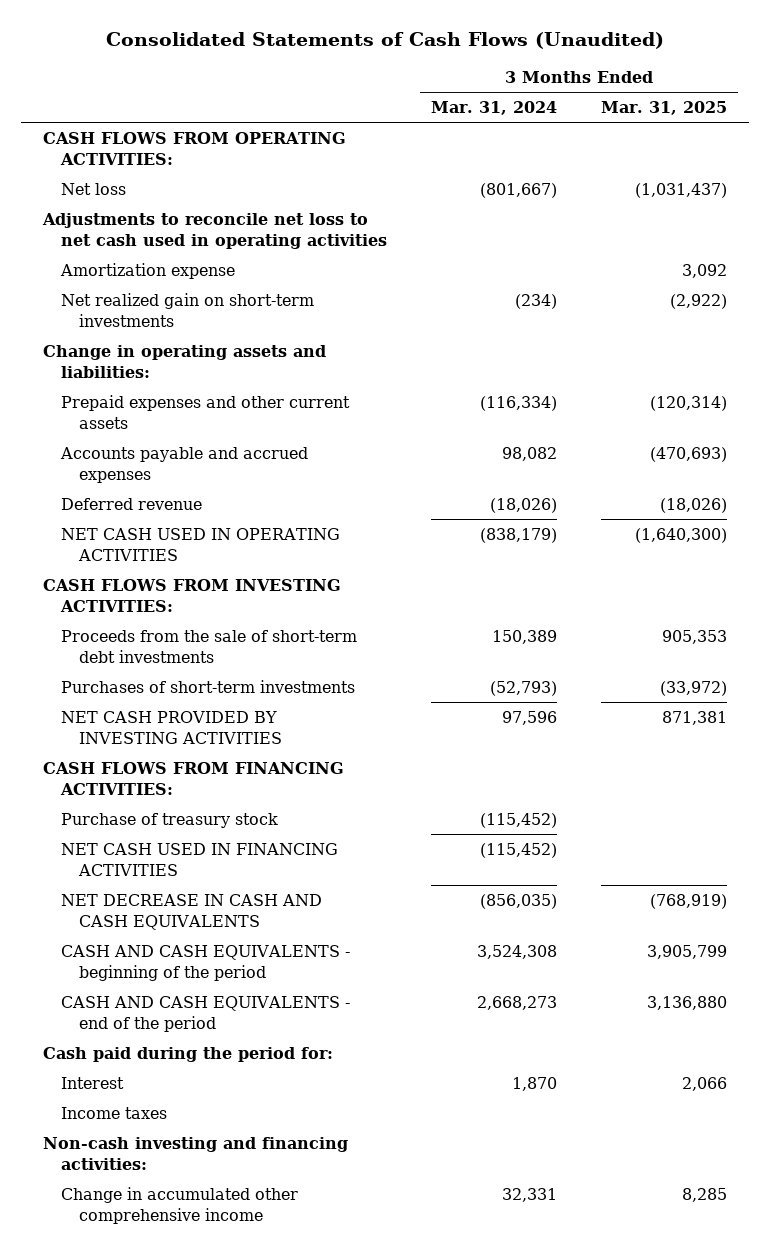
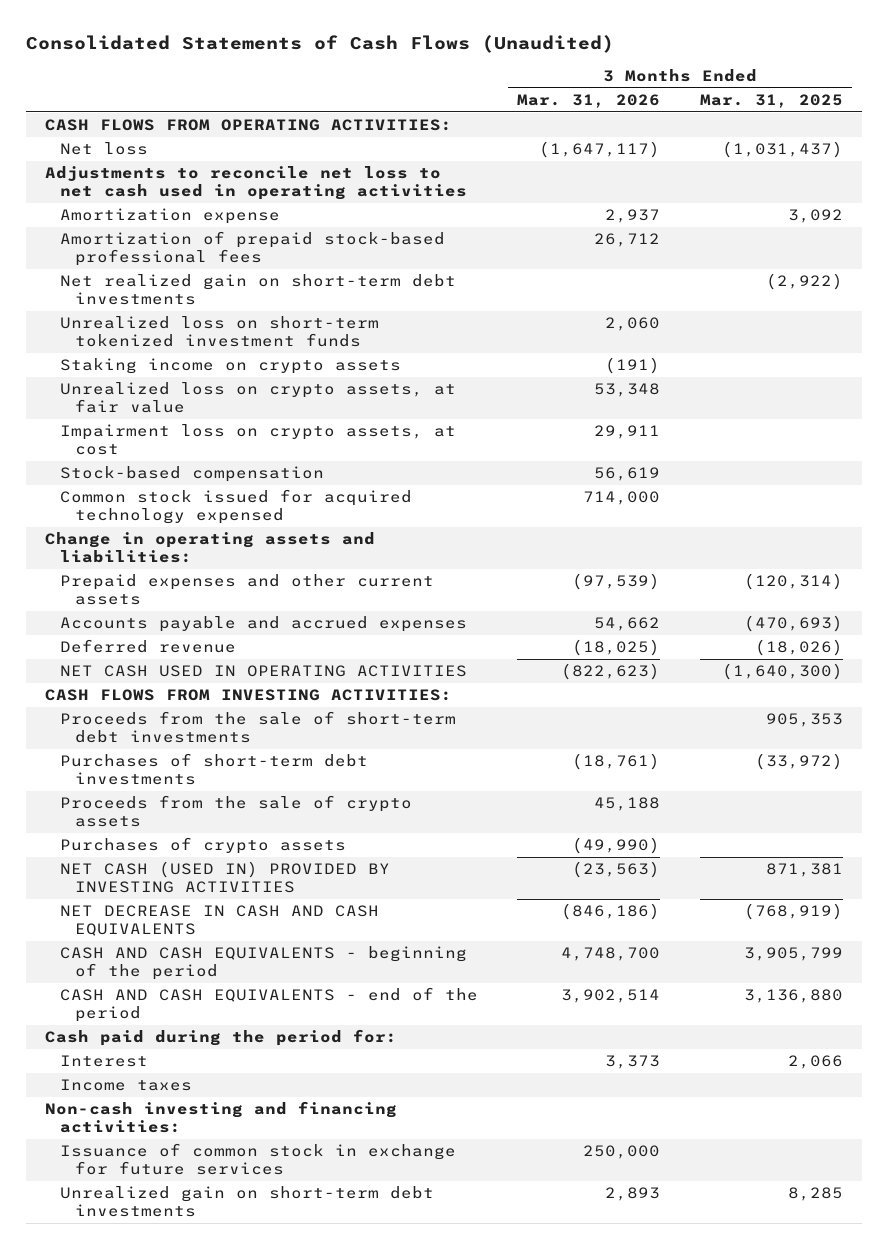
- | 3 Months Ended Mar. 31, 2024 | 3 Months Ended Mar. 31, 2025
+ | 3 Months Ended Mar. 31, 2026 | 3 Months Ended Mar. 31, 2025
- Net realized gain on short-term investments | (234) | (2,922)
+ Amortization of prepaid stock-based professional fees | 26,712 |
+ Net realized gain on short-term debt investments | | (2,922)
+ Unrealized loss on short-term tokenized investment funds | 2,060 |
+ Staking income on crypto assets | (191) |
+ Unrealized loss on crypto assets, at fair value | 53,348 |
+ Impairment loss on crypto assets, at cost | 29,911 |
+ Stock-based compensation | 56,619 |
+ Common stock issued for acquired technology expensed | 714,000 |
- Purchases of short-term investments | (52,793) | (33,972)
- NET CASH PROVIDED BY INVESTING ACTIVITIES | 97,596 | 871,381
- CASH FLOWS FROM FINANCING ACTIVITIES:
- Purchase of treasury stock | (115,452) |
- NET CASH USED IN FINANCING ACTIVITIES | (115,452) |
+ Purchases of short-term debt investments | (18,761) | (33,972)
+ Proceeds from the sale of crypto assets | 45,188 |
+ Purchases of crypto assets | (49,990) |
+ NET CASH (USED IN) PROVIDED BY INVESTING ACTIVITIES | (23,563) | 871,381
- Change in accumulated other comprehensive income | 32,331 | 8,285
+ Issuance of common stock in exchange for future services | 250,000 |
+ Unrealized gain on short-term debt investments | 2,893 | 8,285

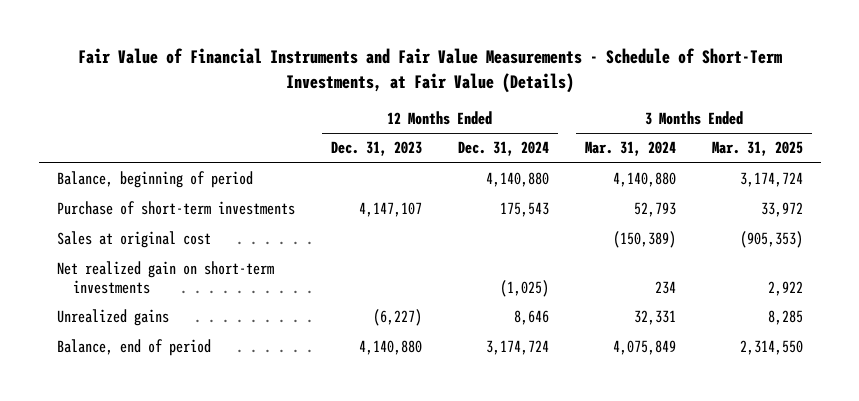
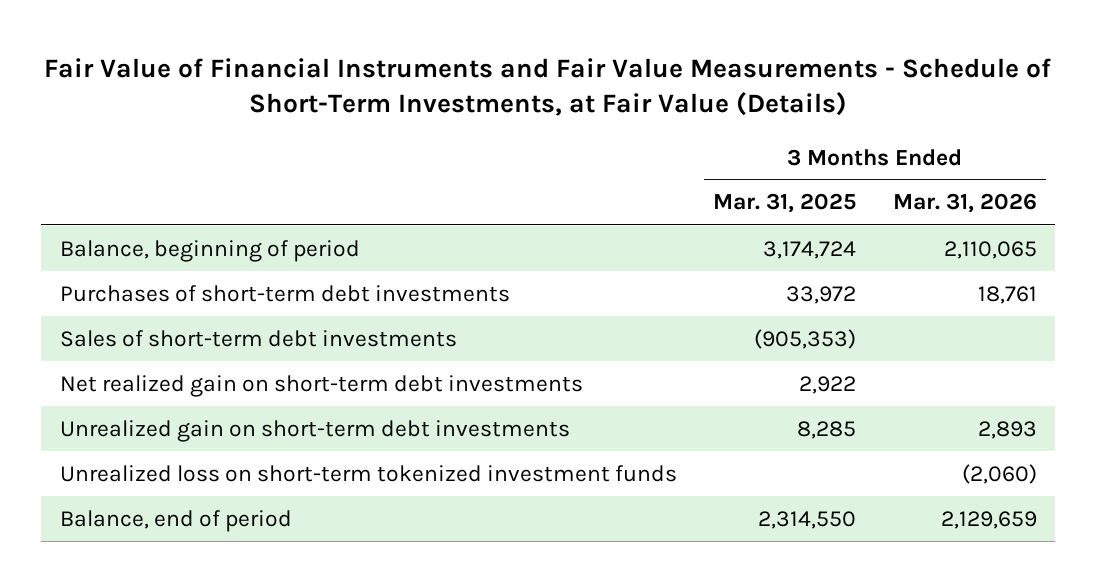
- | 12 Months Ended Dec. 31, 2023 | 12 Months Ended Dec. 31, 2024 | 3 Months Ended Mar. 31, 2024 | 3 Months Ended Mar. 31, 2025
+ | 3 Months Ended Mar. 31, 2025 | 3 Months Ended Mar. 31, 2026
- Purchase of short-term investments | 4,147,107 | 175,543 | 52,793 | 33,972
- Sales at original cost | | | (150,389) | (905,353)
- Net realized gain on short-term investments | | (1,025) | 234 | 2,922
- Unrealized gains | (6,227) | 8,646 | 32,331 | 8,285
+ Purchases of short-term debt investments | 33,972 | 18,761
+ Sales of short-term debt investments | (905,353) |
+ Net realized gain on short-term debt investments | 2,922 |
+ Unrealized gain on short-term debt investments | 8,285 | 2,893
+ Unrealized loss on short-term tokenized investment funds | | (2,060)

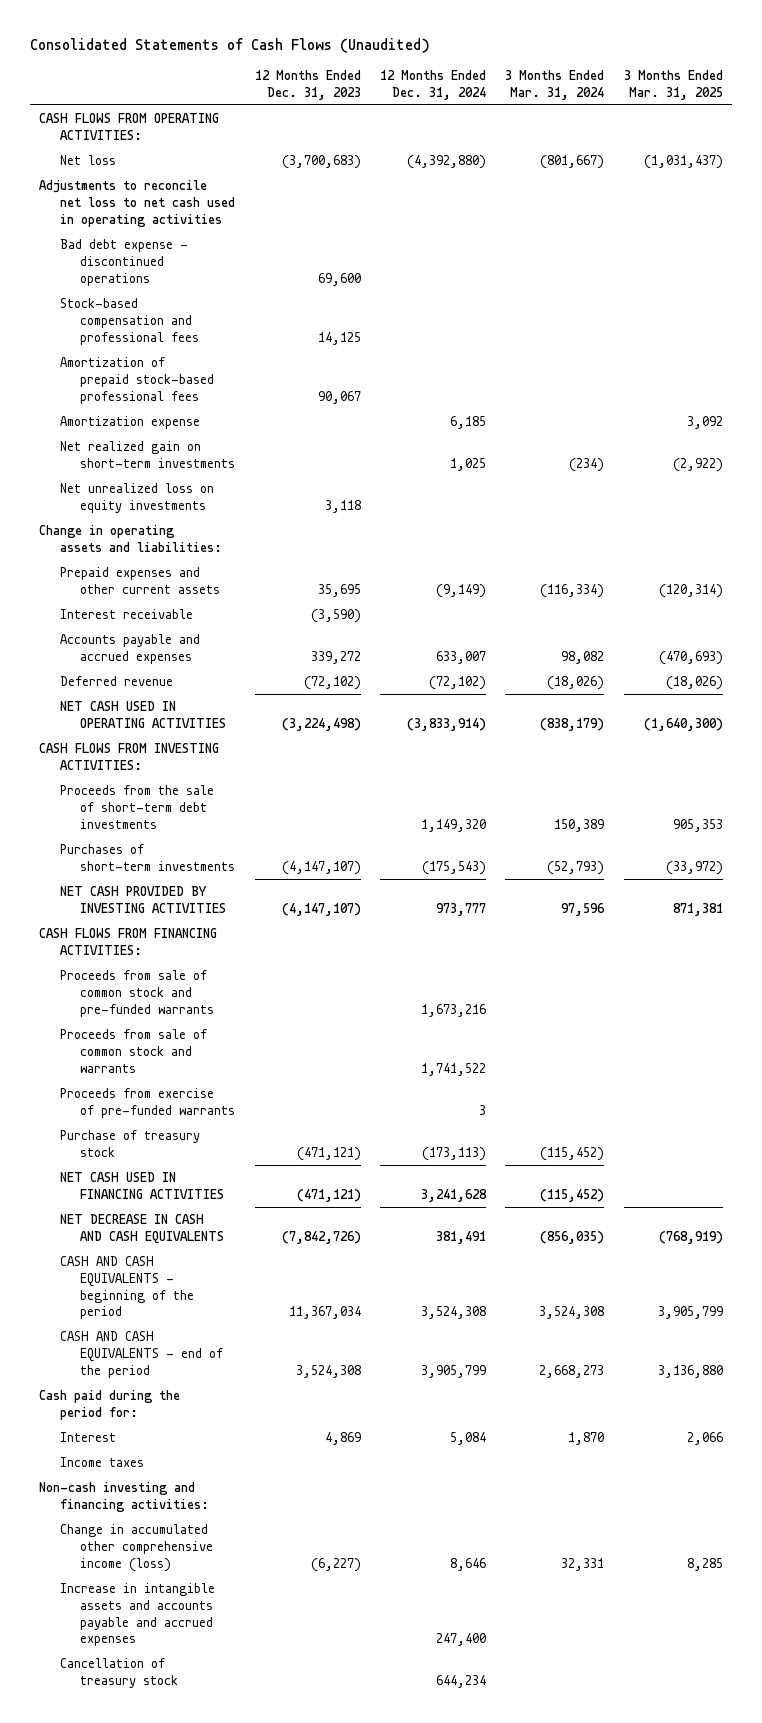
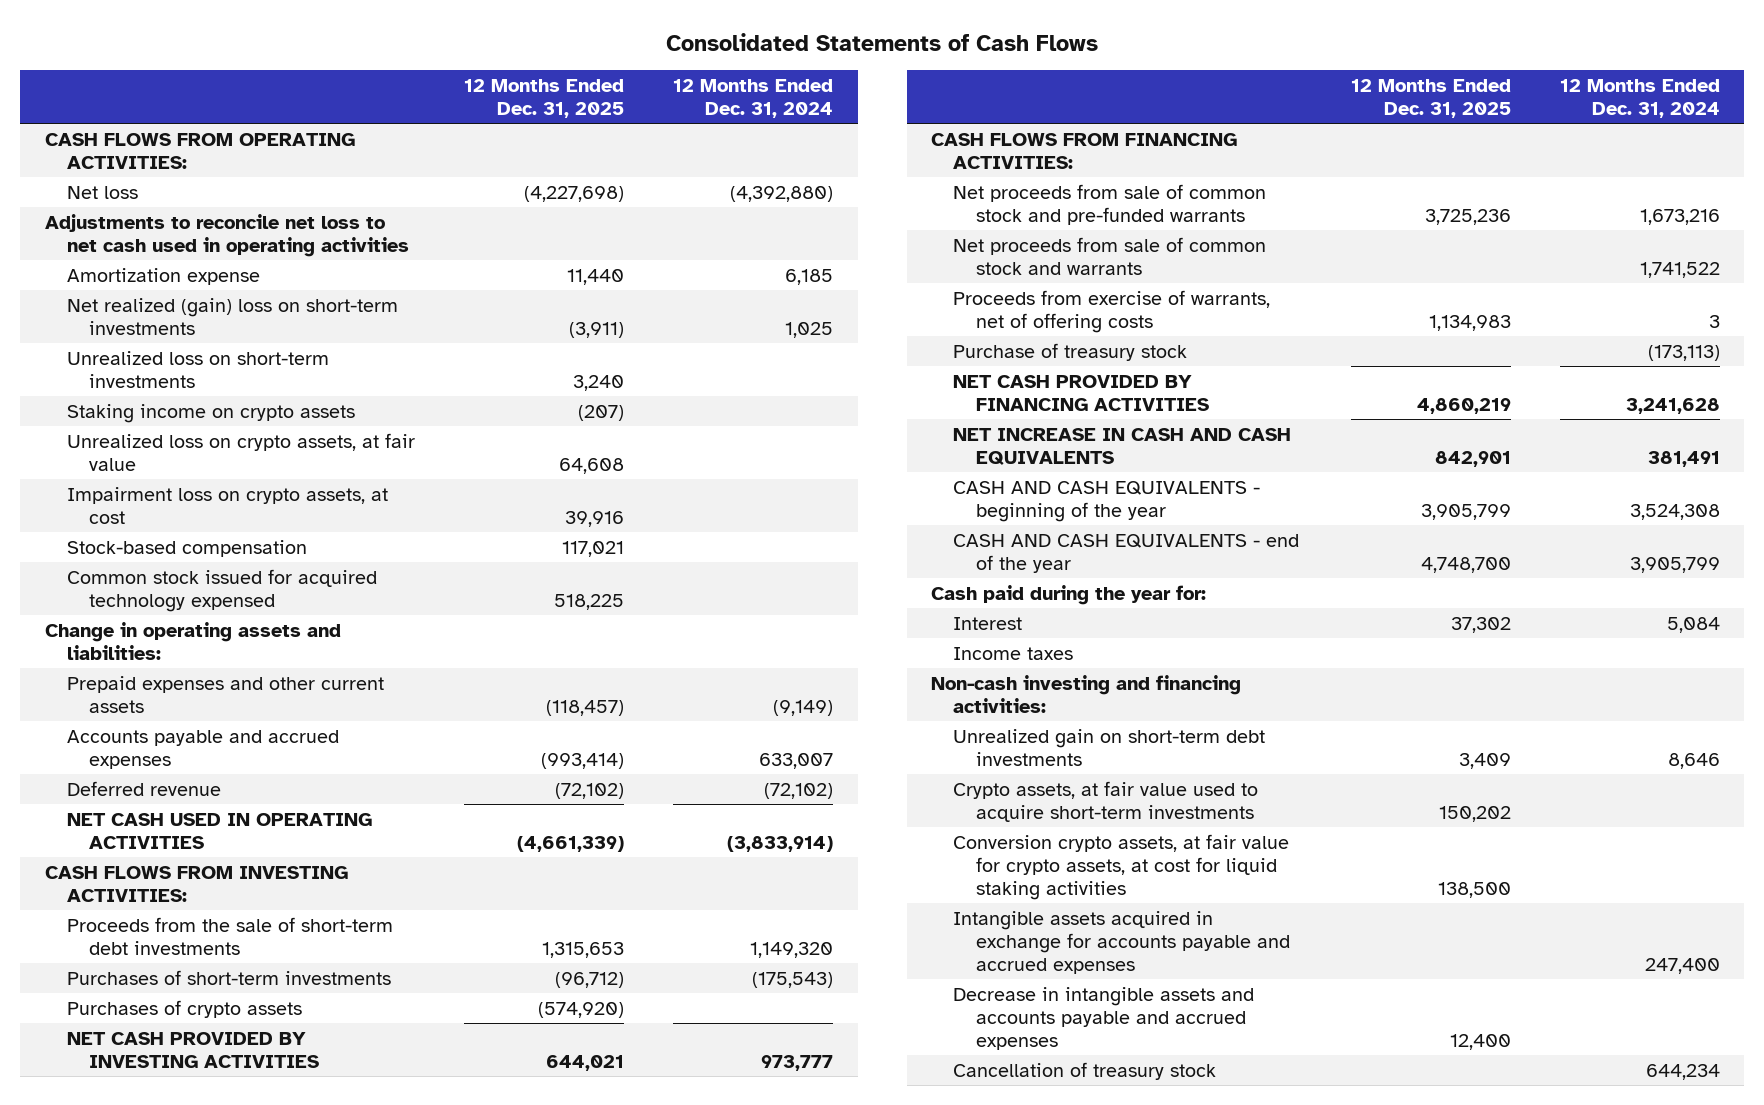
- Consolidated Statements of Cash Flows (Unaudited)
+ Consolidated Statements of Cash Flows
- | 12 Months Ended Dec. 31, 2023 | 12 Months Ended Dec. 31, 2024 | 3 Months Ended Mar. 31, 2024 | 3 Months Ended Mar. 31, 2025
+ | 12 Months Ended Dec. 31, 2025 | 12 Months Ended Dec. 31, 2024
- Bad debt expense - discontinued operations | 69,600 | | |
- Stock-based compensation and professional fees | 14,125 | | |
- Amortization of prepaid stock-based professional fees | 90,067 | | |
- Net realized gain on short-term investments | | 1,025 | (234) | (2,922)
- Net unrealized loss on equity investments | 3,118 | | |
+ Net realized (gain) loss on short-term investments | (3,911) | 1,025
+ Unrealized loss on short-term investments | 3,240 |
+ Staking income on crypto assets | (207) |
+ Unrealized loss on crypto assets, at fair value | 64,608 |
+ Impairment loss on crypto assets, at cost | 39,916 |
+ Stock-based compensation | 117,021 |
+ Common stock issued for acquired technology expensed | 518,225 |
- Interest receivable | (3,590) | | |
+ Purchases of crypto assets | (574,920) |
- Proceeds from sale of common stock and pre-funded warrants | | 1,673,216 | |
- Proceeds from sale of common stock and warrants | | 1,741,522 | |
- Proceeds from exercise of pre-funded warrants | | 3 | |
+ Net proceeds from sale of common stock and pre-funded warrants | 3,725,236 | 1,673,216
+ Net proceeds from sale of common stock and warrants | | 1,741,522
+ Proceeds from exercise of warrants, net of offering costs | 1,134,983 | 3
- NET CASH USED IN FINANCING ACTIVITIES | (471,121) | 3,241,628 | (115,452) |
- NET DECREASE IN CASH AND CASH EQUIVALENTS | (7,842,726) | 381,491 | (856,035) | (768,919)
- CASH AND CASH EQUIVALENTS - beginning of the period | 11,367,034 | 3,524,308 | 3,524,308 | 3,905,799
- CASH AND CASH EQUIVALENTS - end of the period | 3,524,308 | 3,905,799 | 2,668,273 | 3,136,880
- Cash paid during the period for:
+ NET CASH PROVIDED BY FINANCING ACTIVITIES | 4,860,219 | 3,241,628
+ NET INCREASE IN CASH AND CASH EQUIVALENTS | 842,901 | 381,491
+ CASH AND CASH EQUIVALENTS - beginning of the year | 3,905,799 | 3,524,308
+ CASH AND CASH EQUIVALENTS - end of the year | 4,748,700 | 3,905,799
+ Cash paid during the year for:
- Change in accumulated other comprehensive income (loss) | (6,227) | 8,646 | 32,331 | 8,285
- Increase in intangible assets and accounts payable and accrued expenses | | 247,400 | |
+ Unrealized gain on short-term debt investments | 3,409 | 8,646
+ Crypto assets, at fair value used to acquire short-term investments | 150,202 |
+ Conversion crypto assets, at fair value for crypto assets, at cost for liquid staking activities | 138,500 |
+ Intangible assets acquired in exchange for accounts payable and accrued expenses | | 247,400
+ Decrease in intangible assets and accounts payable and accrued expenses | 12,400 |

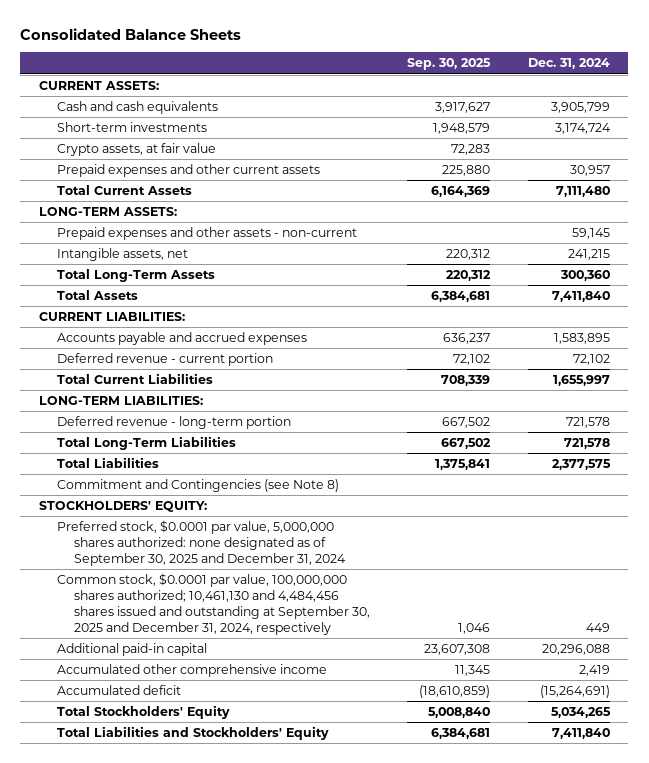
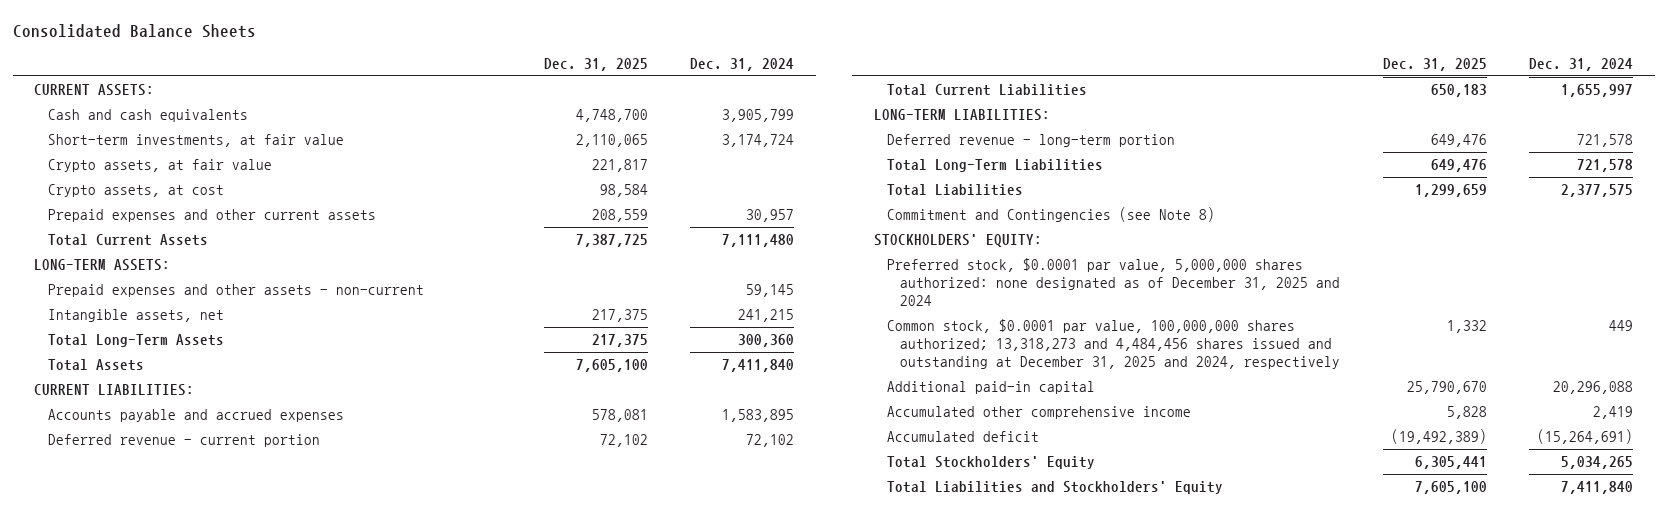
- | Sep. 30, 2025 | Dec. 31, 2024
+ | Dec. 31, 2025 | Dec. 31, 2024
- Short-term investments | 1,948,579 | 3,174,724
+ Short-term investments, at fair value | 2,110,065 | 3,174,724
+ Crypto assets, at cost | 98,584 |
- Preferred stock, $0.0001 par value, 5,000,000 shares authorized: none designated as of September 30, 2025 and December 31, 2024
- Common stock, $0.0001 par value, 100,000,000 shares authorized; 10,461,130 and 4,484,456 shares issued and outstanding at September 30, 2025 and December 31, 2024, respectively | 1,046 | 449
+ Preferred stock, $0.0001 par value, 5,000,000 shares authorized: none designated as of December 31, 2025 and 2024
+ Common stock, $0.0001 par value, 100,000,000 shares authorized; 13,318,273 and 4,484,456 shares issued and outstanding at December 31, 2025 and 2024, respectively | 1,332 | 449

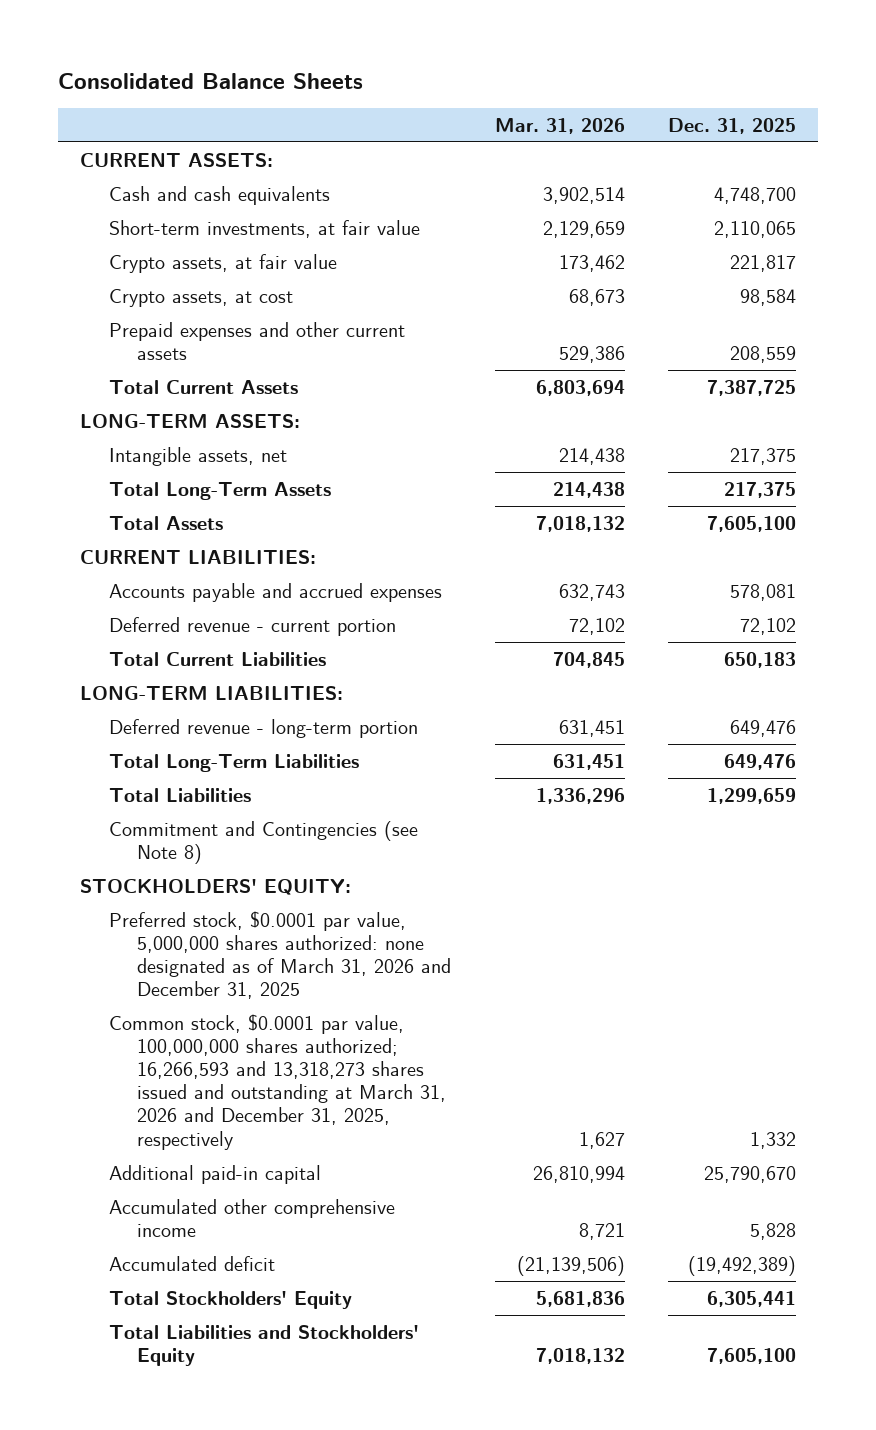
- | Dec. 31, 2025 | Dec. 31, 2024
+ | Mar. 31, 2026 | Dec. 31, 2025
- Prepaid expenses and other assets - non-current | | 59,145
- Preferred stock, $0.0001 par value, 5,000,000 shares authorized: none designated as of December 31, 2025 and 2024
- Common stock, $0.0001 par value, 100,000,000 shares authorized; 13,318,273 and 4,484,456 shares issued and outstanding at December 31, 2025 and 2024, respectively | 1,332 | 449
+ Preferred stock, $0.0001 par value, 5,000,000 shares authorized: none designated as of March 31, 2026 and December 31, 2025
+ Common stock, $0.0001 par value, 100,000,000 shares authorized; 16,266,593 and 13,318,273 shares issued and outstanding at March 31, 2026 and December 31, 2025, respectively | 1,627 | 1,332

